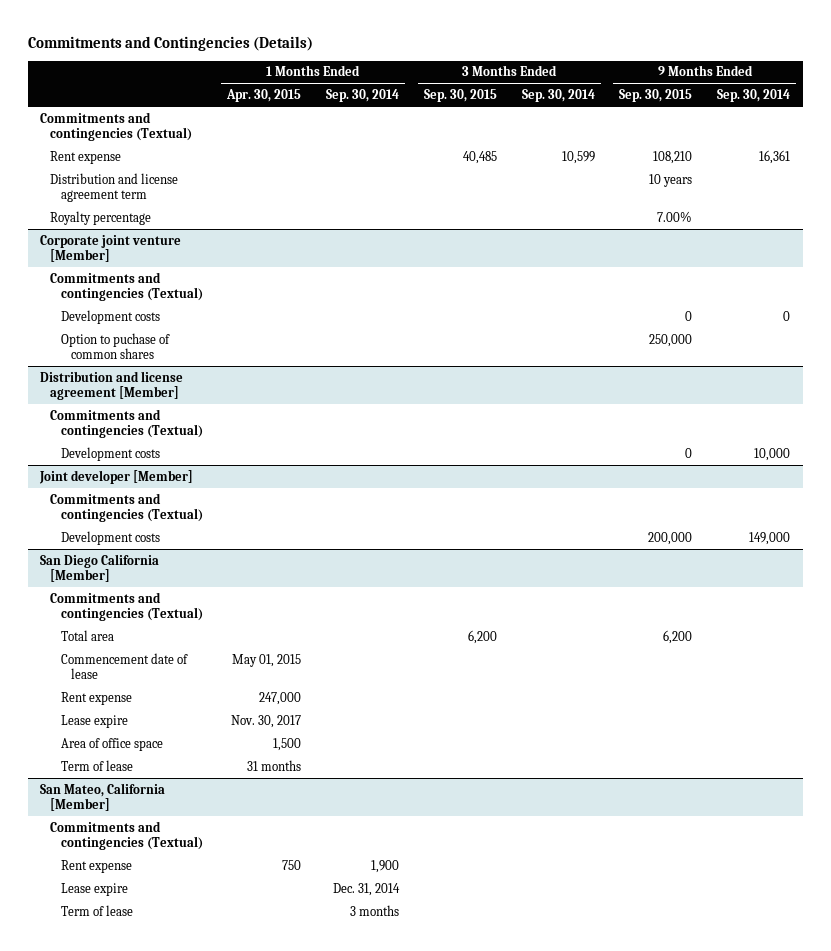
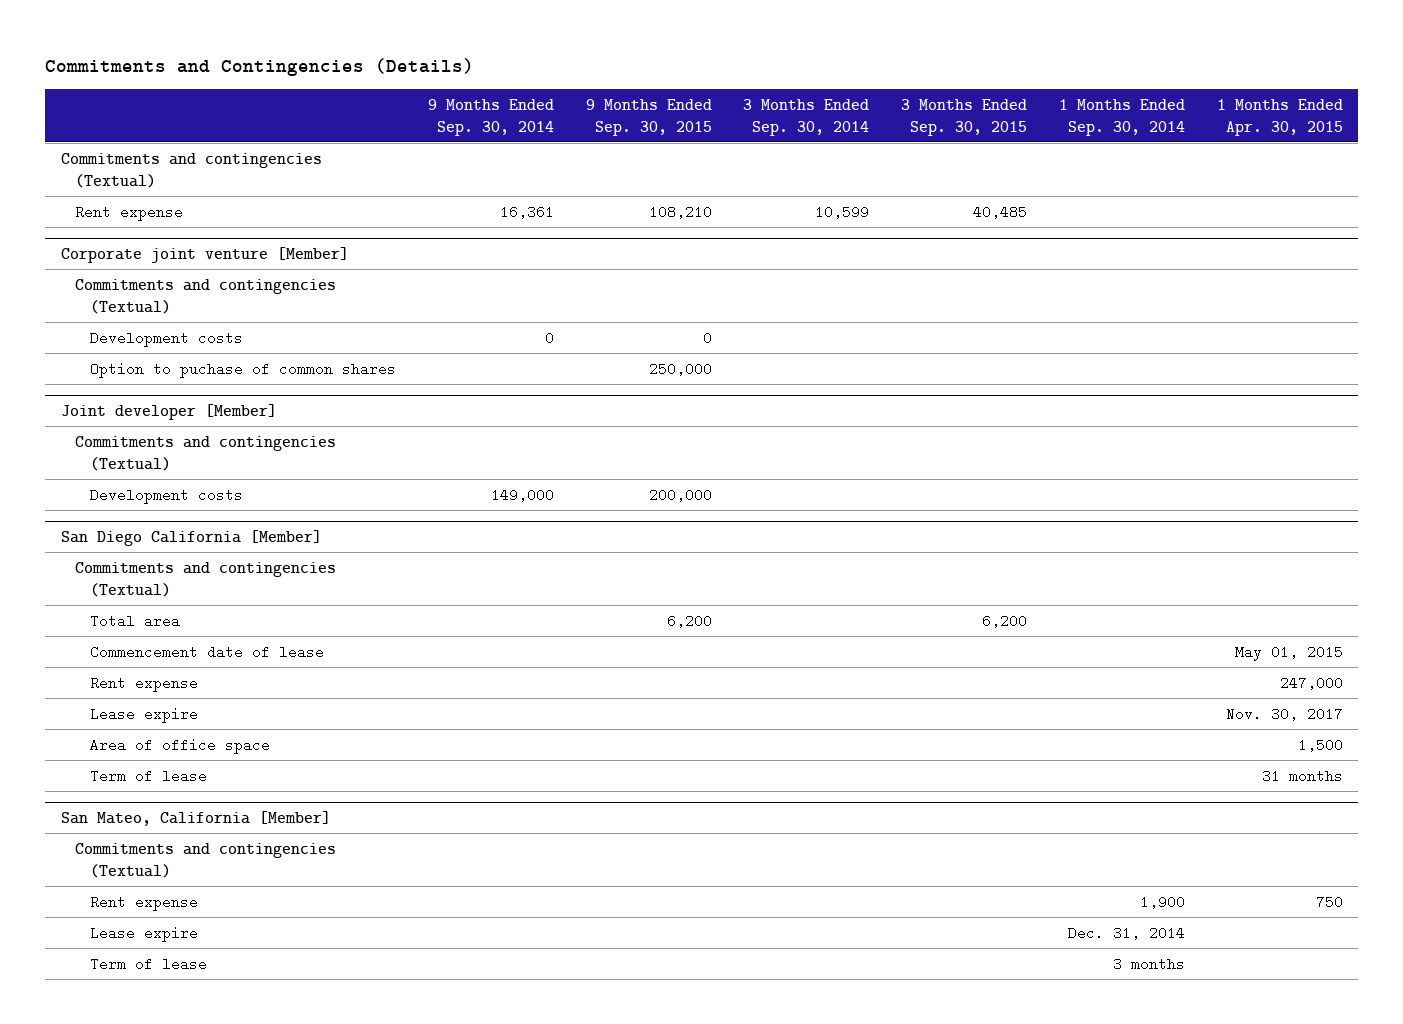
- | 1 Months Ended Apr. 30, 2015 | 1 Months Ended Sep. 30, 2014 | 3 Months Ended Sep. 30, 2015 | 3 Months Ended Sep. 30, 2014 | 9 Months Ended Sep. 30, 2015 | 9 Months Ended Sep. 30, 2014
+ | 9 Months Ended Sep. 30, 2014 | 9 Months Ended Sep. 30, 2015 | 3 Months Ended Sep. 30, 2014 | 3 Months Ended Sep. 30, 2015 | 1 Months Ended Sep. 30, 2014 | 1 Months Ended Apr. 30, 2015
- Distribution and license agreement term | | | | | 10 years |
- Royalty percentage | | | | | 7.00% |
- Distribution and license agreement [Member]
- Commitments and contingencies (Textual)
- Development costs | | | | | 0 | 10,000

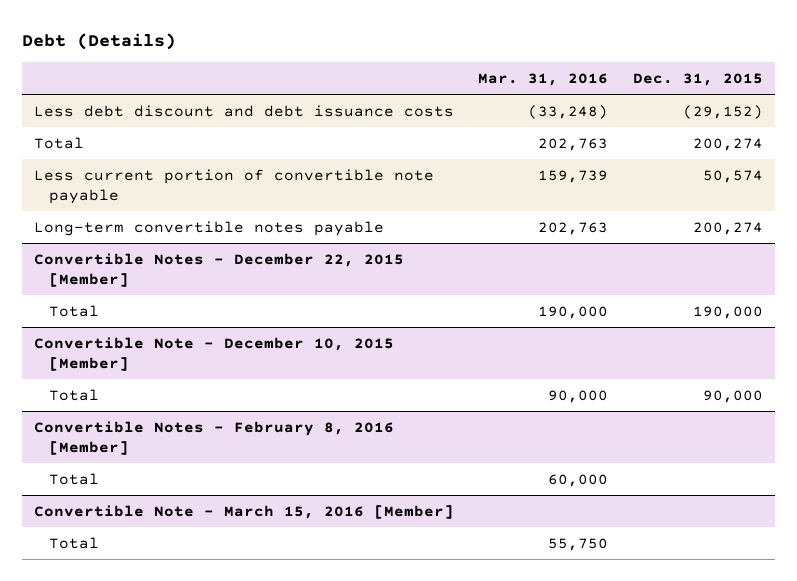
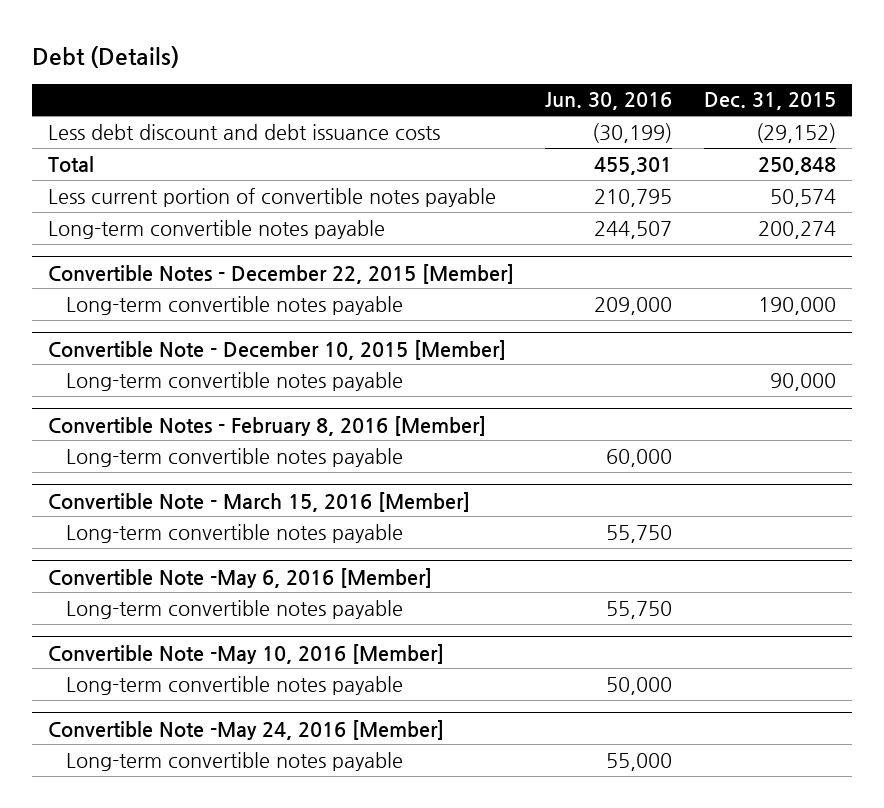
- | Mar. 31, 2016 | Dec. 31, 2015
+ | Jun. 30, 2016 | Dec. 31, 2015
- Total | 202,763 | 200,274
- Less current portion of convertible note payable | 159,739 | 50,574
+ Total | 455,301 | 250,848
+ Less current portion of convertible notes payable | 210,795 | 50,574
@ Convertible Notes - December 22, 2015 [Member]
- Total | 190,000 | 190,000
+ Long-term convertible notes payable | 209,000 | 190,000
@ Convertible Note - December 10, 2015 [Member]
- Total | 90,000 | 90,000
+ Long-term convertible notes payable | | 90,000
@ Convertible Notes - February 8, 2016 [Member]
- Total | 60,000 |
+ Long-term convertible notes payable | 60,000 |
@ Convertible Note - March 15, 2016 [Member]
- Total | 55,750 |
+ Long-term convertible notes payable | 55,750 |
+ Convertible Note -May 6, 2016 [Member]
+ Long-term convertible notes payable | 55,750 |
+ Convertible Note -May 10, 2016 [Member]
+ Long-term convertible notes payable | 50,000 |
+ Convertible Note -May 24, 2016 [Member]
+ Long-term convertible notes payable | 55,000 |

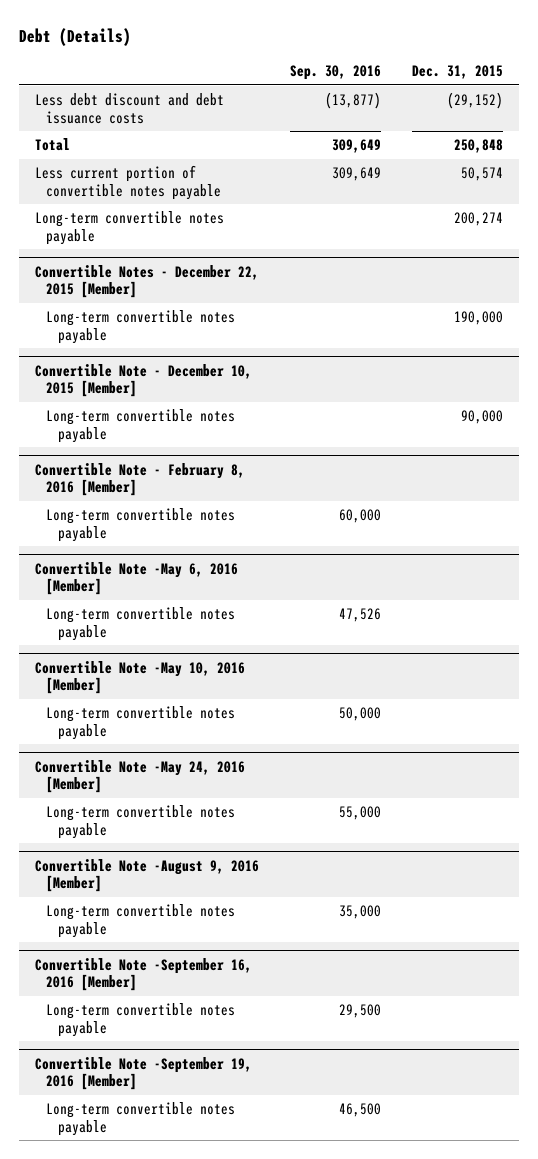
- | Jun. 30, 2016 | Dec. 31, 2015
+ | Sep. 30, 2016 | Dec. 31, 2015
- Convertible Notes - February 8, 2016 [Member]
+ Convertible Note - February 8, 2016 [Member]
- Convertible Note - March 15, 2016 [Member]
- Long-term convertible notes payable | 55,750 |
+ Convertible Note -August 9, 2016 [Member]
+ Long-term convertible notes payable | 35,000 |
+ Convertible Note -September 16, 2016 [Member]
+ Long-term convertible notes payable | 29,500 |
+ Convertible Note -September 19, 2016 [Member]
+ Long-term convertible notes payable | 46,500 |

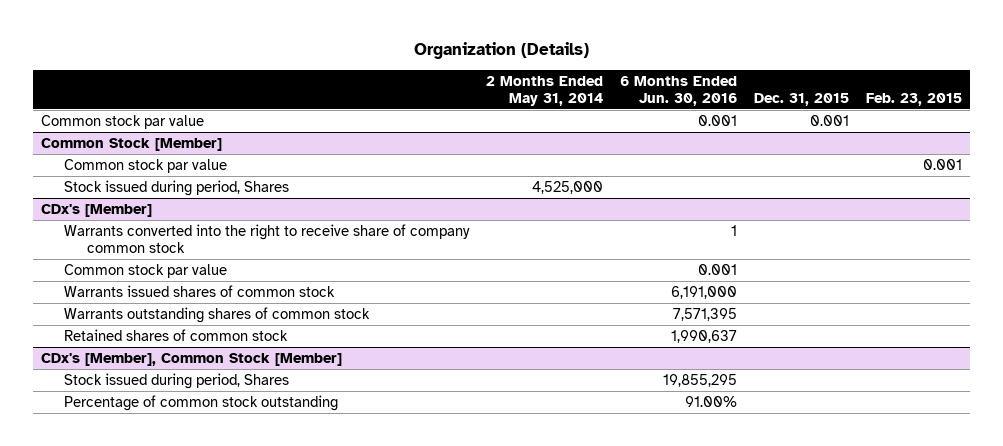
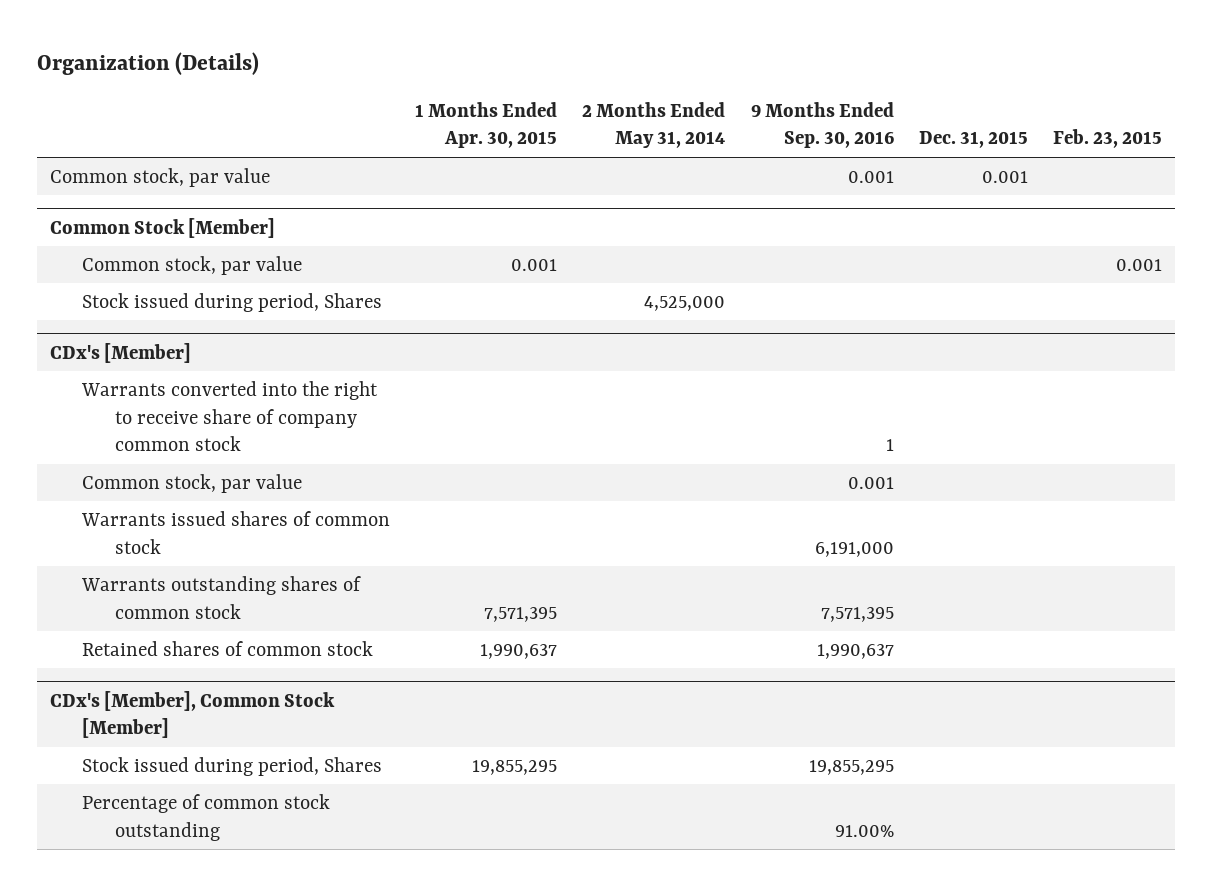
- | 2 Months Ended May 31, 2014 | 6 Months Ended Jun. 30, 2016 | Dec. 31, 2015 | Feb. 23, 2015
+ | 1 Months Ended Apr. 30, 2015 | 2 Months Ended May 31, 2014 | 9 Months Ended Sep. 30, 2016 | Dec. 31, 2015 | Feb. 23, 2015
- Common stock par value | | 0.001 | 0.001 |
+ Common stock, par value | | | 0.001 | 0.001 |
@ Common Stock [Member]
- Common stock par value | | | | 0.001
+ Common stock, par value | 0.001 | | | | 0.001
@ CDx's [Member]
- Common stock par value | | 0.001 | |
+ Common stock, par value | | | 0.001 | |

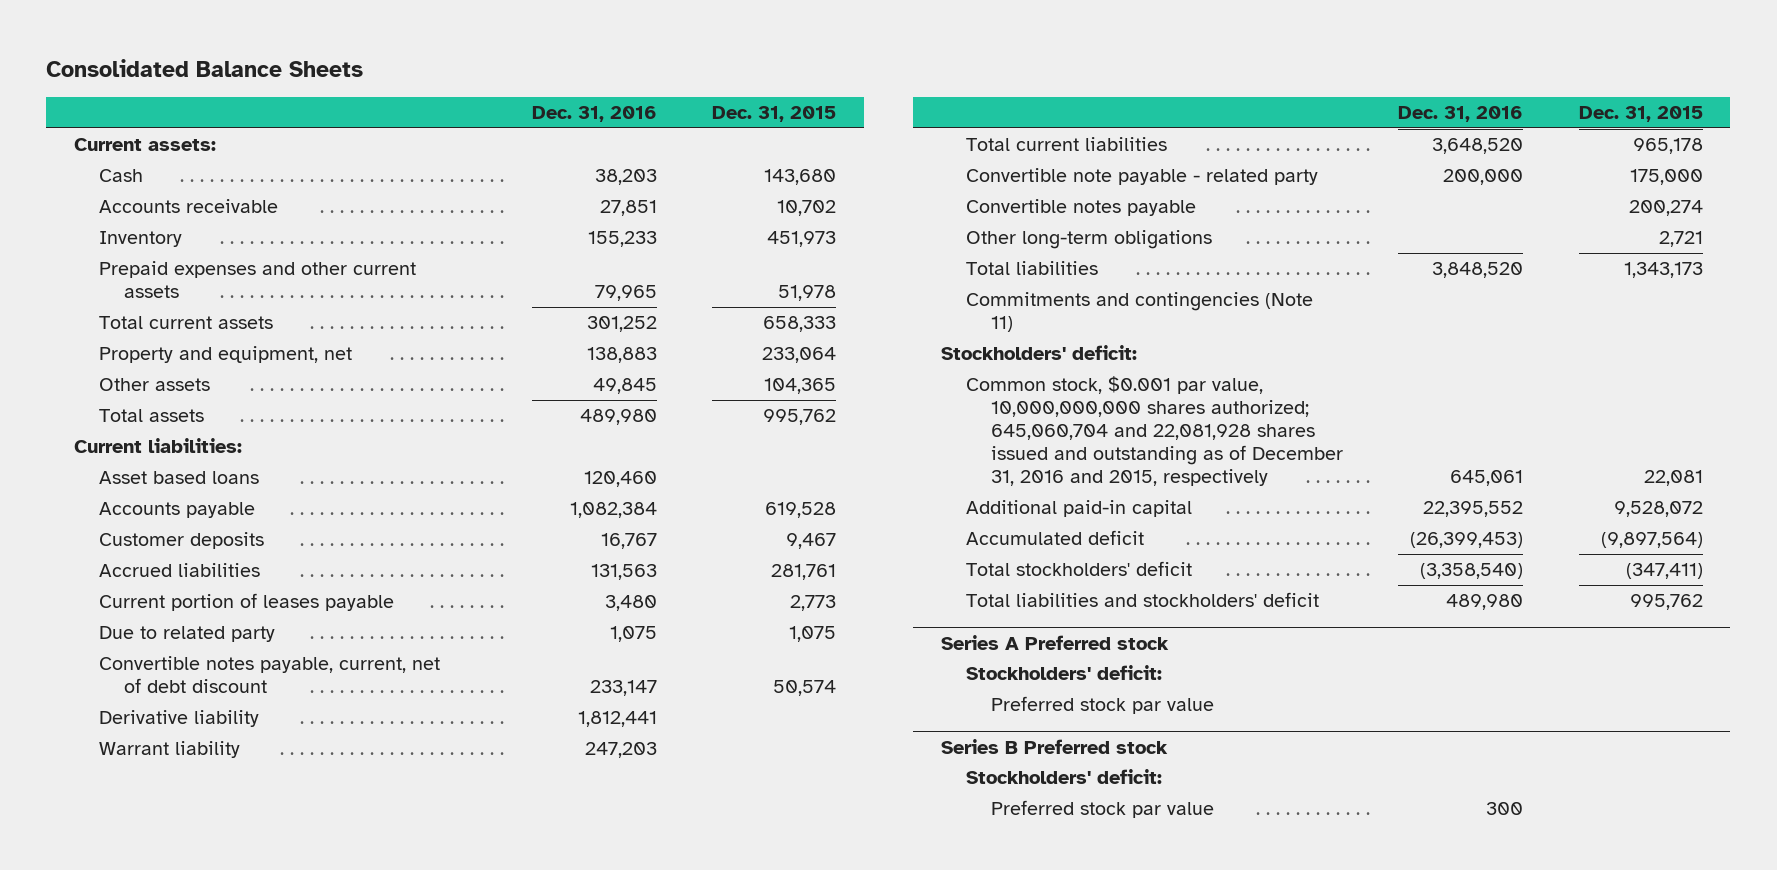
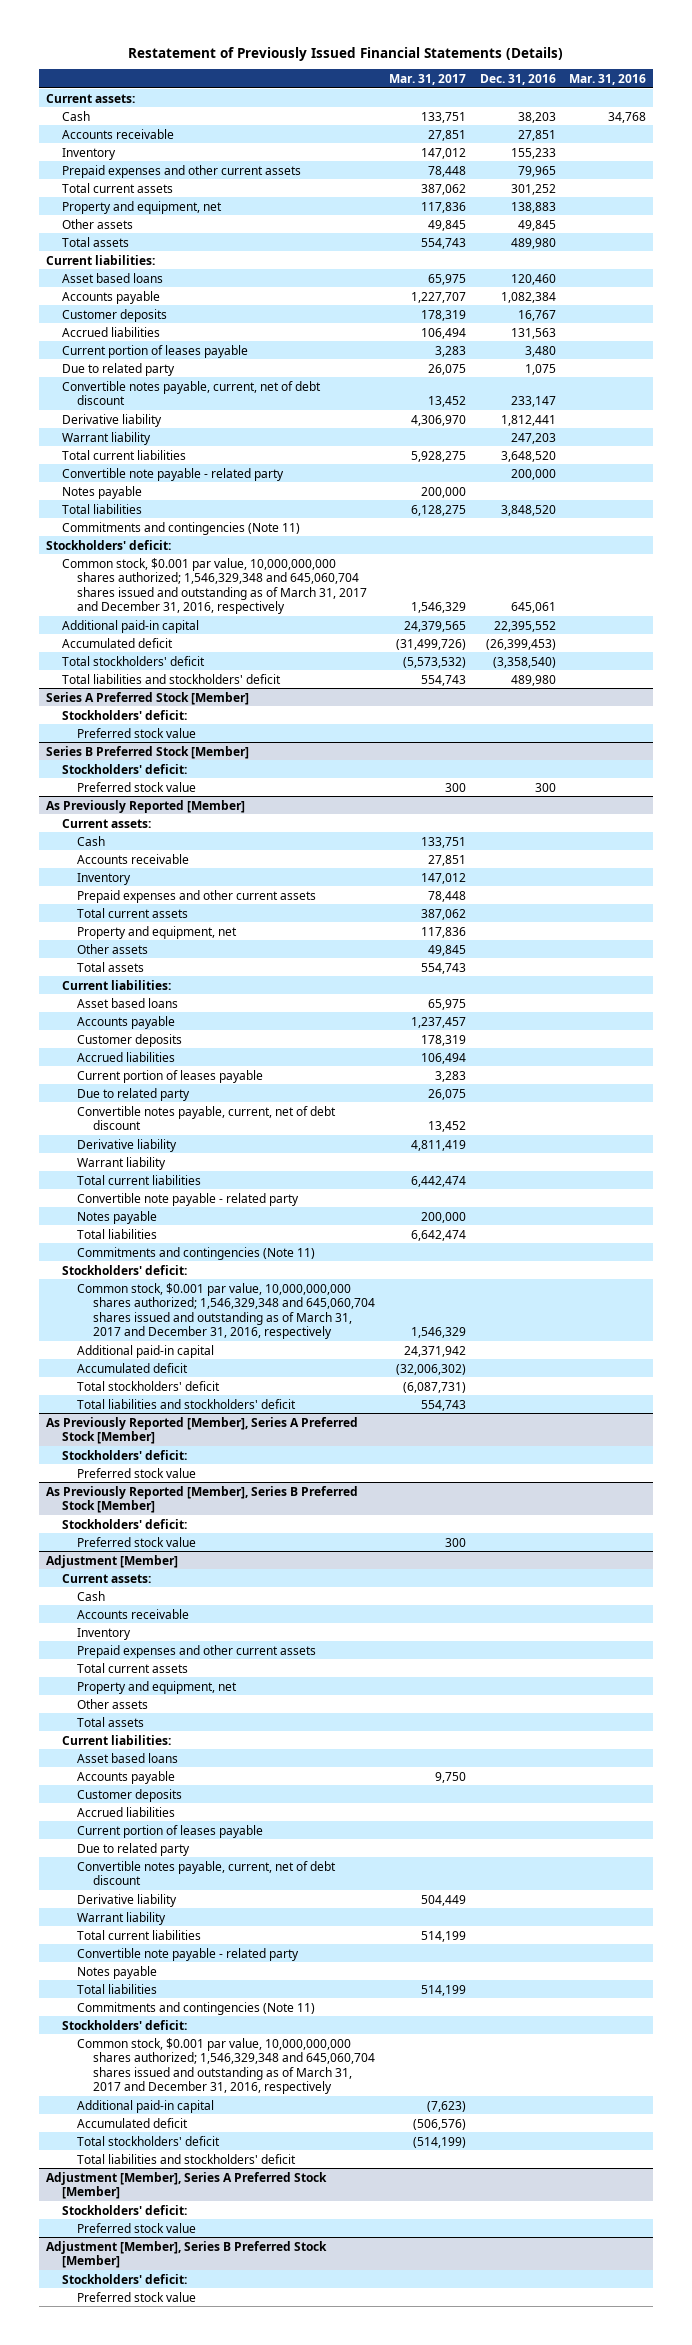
- Consolidated Balance Sheets
+ Restatement of Previously Issued Financial Statements (Details)
- | Dec. 31, 2016 | Dec. 31, 2015
+ | Mar. 31, 2017 | Dec. 31, 2016 | Mar. 31, 2016
- Convertible notes payable | | 200,274
- Other long-term obligations | | 2,721
+ Notes payable | 200,000 | |
- Common stock, $0.001 par value, 10,000,000,000 shares authorized; 645,060,704 and 22,081,928 shares issued and outstanding as of December 31, 2016 and 2015, respectively | 645,061 | 22,081
+ Common stock, $0.001 par value, 10,000,000,000 shares authorized; 1,546,329,348 and 645,060,704 shares issued and outstanding as of March 31, 2017 and December 31, 2016, respectively | 1,546,329 | 645,061 |
- Series A Preferred stock
+ Series A Preferred Stock [Member]
- Preferred stock par value
- Series B Preferred stock
+ Preferred stock value
+ Series B Preferred Stock [Member]
- Preferred stock par value | 300 |
+ Preferred stock value | 300 | 300 |
+ As Previously Reported [Member]
+ Current assets:
+ Cash | 133,751 | |
+ Accounts receivable | 27,851 | |
+ Inventory | 147,012 | |
+ Prepaid expenses and other current assets | 78,448 | |
+ Total current assets | 387,062 | |
+ Property and equipment, net | 117,836 | |
+ Other assets | 49,845 | |
+ Total assets | 554,743 | |
+ Current liabilities:
+ Asset based loans | 65,975 | |
+ Accounts payable | 1,237,457 | |
+ Customer deposits | 178,319 | |
+ Accrued liabilities | 106,494 | |
+ Current portion of leases payable | 3,283 | |
+ Due to related party | 26,075 | |
+ Convertible notes payable, current, net of debt discount | 13,452 | |
+ Derivative liability | 4,811,419 | |
+ Warrant liability
+ Total current liabilities | 6,442,474 | |
+ Convertible note payable - related party
+ Notes payable | 200,000 | |
+ Total liabilities | 6,642,474 | |
+ Commitments and contingencies (Note 11)
+ Stockholders' deficit:
+ Common stock, $0.001 par value, 10,000,000,000 shares authorized; 1,546,329,348 and 645,060,704 shares issued and outstanding as of March 31, 2017 and December 31, 2016, respectively | 1,546,329 | |
+ Additional paid-in capital | 24,371,942 | |
+ Accumulated deficit | (32,006,302) | |
+ Total stockholders' deficit | (6,087,731) | |
+ Total liabilities and stockholders' deficit | 554,743 | |
+ As Previously Reported [Member], Series A Preferred Stock [Member]
+ Stockholders' deficit:
+ Preferred stock value
+ As Previously Reported [Member], Series B Preferred Stock [Member]
+ Stockholders' deficit:
+ Preferred stock value | 300 | |
+ Adjustment [Member]
+ Current assets:
+ Cash
+ Accounts receivable
+ Inventory
+ Prepaid expenses and other current assets
+ Total current assets
+ Property and equipment, net
+ Other assets
+ Total assets
+ Current liabilities:
+ Asset based loans
+ Accounts payable | 9,750 | |
+ Customer deposits
+ Accrued liabilities
+ Current portion of leases payable
+ Due to related party
+ Convertible notes payable, current, net of debt discount
+ Derivative liability | 504,449 | |
+ Warrant liability
+ Total current liabilities | 514,199 | |
+ Convertible note payable - related party
+ Notes payable
+ Total liabilities | 514,199 | |
+ Commitments and contingencies (Note 11)
+ Stockholders' deficit:
+ Common stock, $0.001 par value, 10,000,000,000 shares authorized; 1,546,329,348 and 645,060,704 shares issued and outstanding as of March 31, 2017 and December 31, 2016, respectively
+ Additional paid-in capital | (7,623) | |
+ Accumulated deficit | (506,576) | |
+ Total stockholders' deficit | (514,199) | |
+ Total liabilities and stockholders' deficit
+ Adjustment [Member], Series A Preferred Stock [Member]
+ Stockholders' deficit:
+ Preferred stock value
+ Adjustment [Member], Series B Preferred Stock [Member]
+ Stockholders' deficit:
+ Preferred stock value

